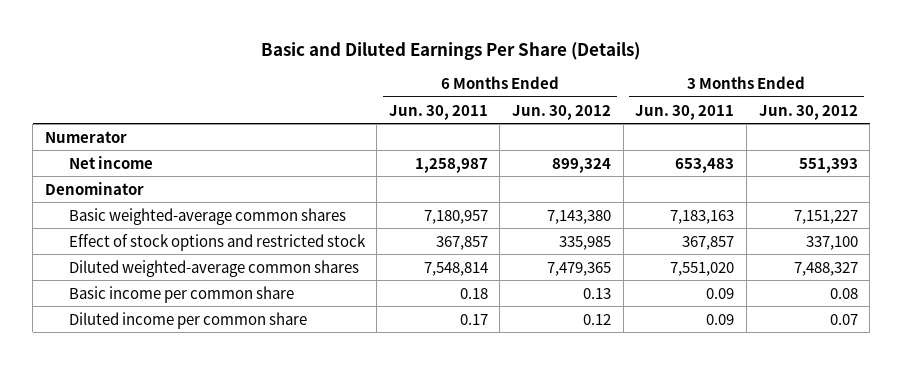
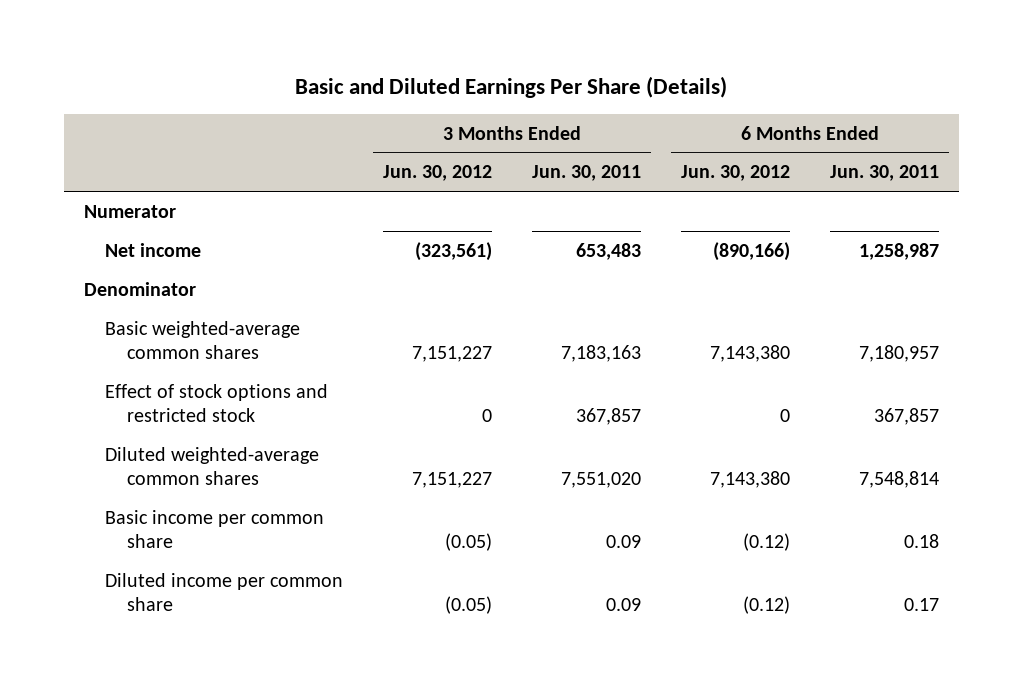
- | 6 Months Ended Jun. 30, 2011 | 6 Months Ended Jun. 30, 2012 | 3 Months Ended Jun. 30, 2011 | 3 Months Ended Jun. 30, 2012
+ | 3 Months Ended Jun. 30, 2012 | 3 Months Ended Jun. 30, 2011 | 6 Months Ended Jun. 30, 2012 | 6 Months Ended Jun. 30, 2011
- Net income | 1,258,987 | 899,324 | 653,483 | 551,393
+ Net income | (323,561) | 653,483 | (890,166) | 1,258,987
- Effect of stock options and restricted stock | 367,857 | 335,985 | 367,857 | 337,100
- Diluted weighted-average common shares | 7,548,814 | 7,479,365 | 7,551,020 | 7,488,327
- Basic income per common share | 0.18 | 0.13 | 0.09 | 0.08
- Diluted income per common share | 0.17 | 0.12 | 0.09 | 0.07
+ Effect of stock options and restricted stock | 0 | 367,857 | 0 | 367,857
+ Diluted weighted-average common shares | 7,151,227 | 7,551,020 | 7,143,380 | 7,548,814
+ Basic income per common share | (0.05) | 0.09 | (0.12) | 0.18
+ Diluted income per common share | (0.05) | 0.09 | (0.12) | 0.17

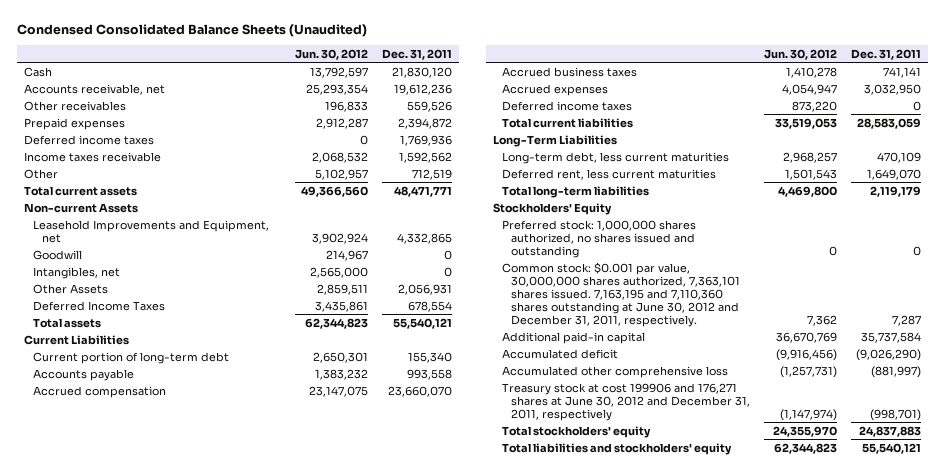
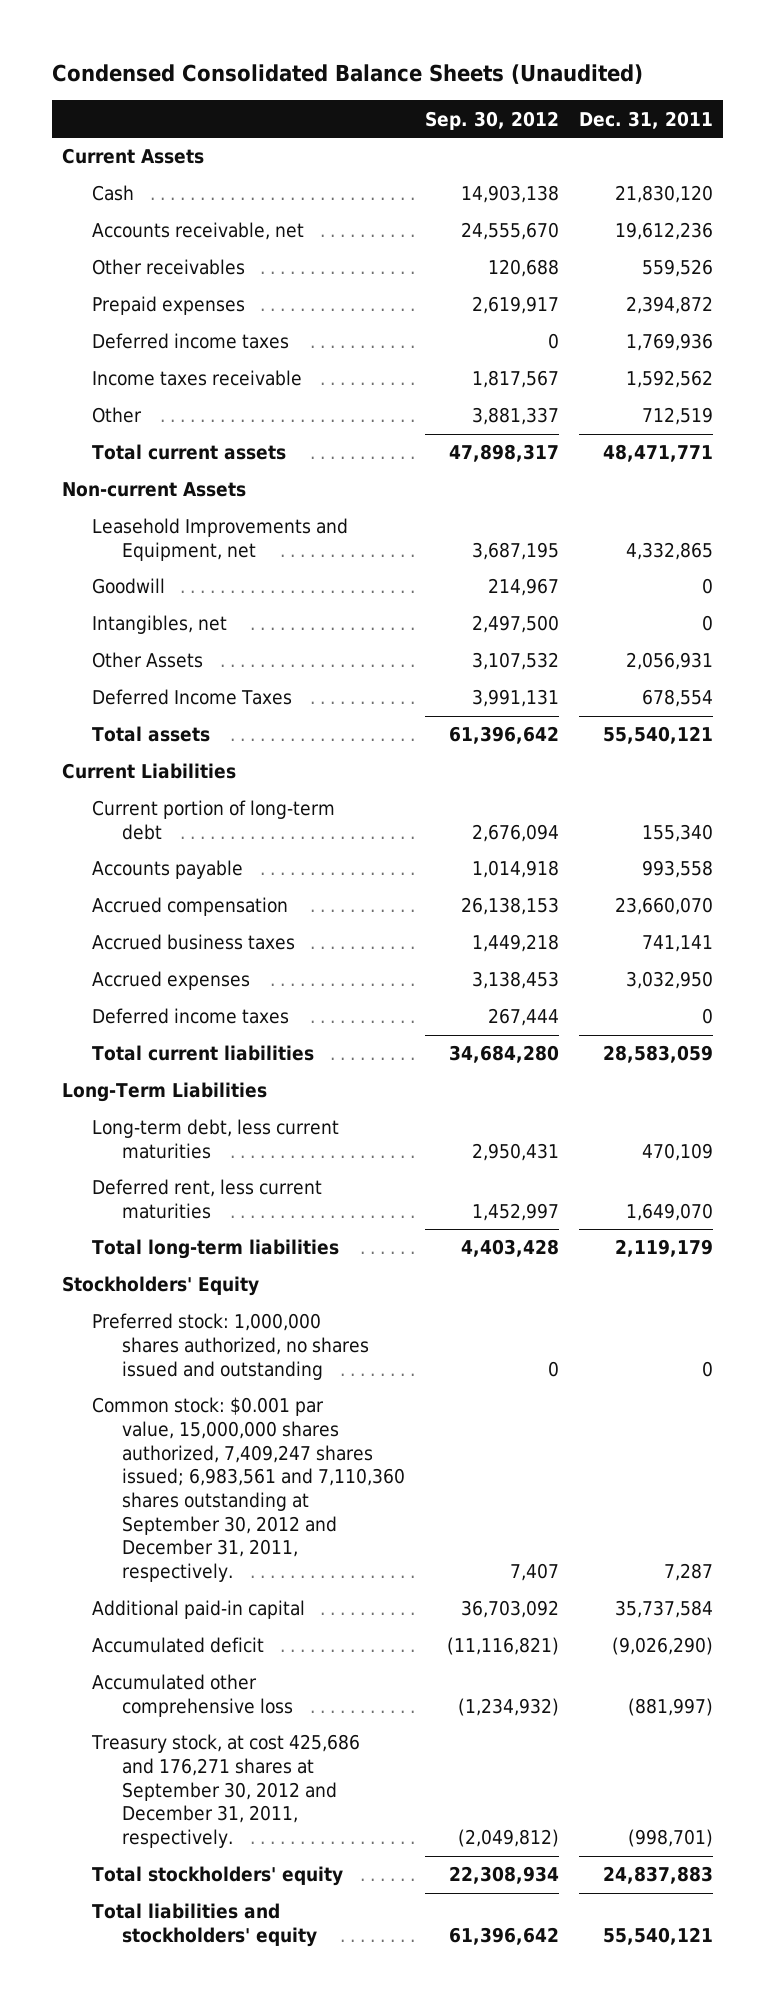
- | Jun. 30, 2012 | Dec. 31, 2011
+ | Sep. 30, 2012 | Dec. 31, 2011
+ Current Assets
- Common stock: $0.001 par value, 30,000,000 shares authorized, 7,363,101 shares issued. 7,163,195 and 7,110,360 shares outstanding at June 30, 2012 and December 31, 2011, respectively. | 7,362 | 7,287
+ Common stock: $0.001 par value, 15,000,000 shares authorized, 7,409,247 shares issued; 6,983,561 and 7,110,360 shares outstanding at September 30, 2012 and December 31, 2011, respectively. | 7,407 | 7,287
- Treasury stock at cost 199906 and 176,271 shares at June 30, 2012 and December 31, 2011, respectively | (1,147,974) | (998,701)
+ Treasury stock, at cost 425,686 and 176,271 shares at September 30, 2012 and December 31, 2011, respectively. | (2,049,812) | (998,701)

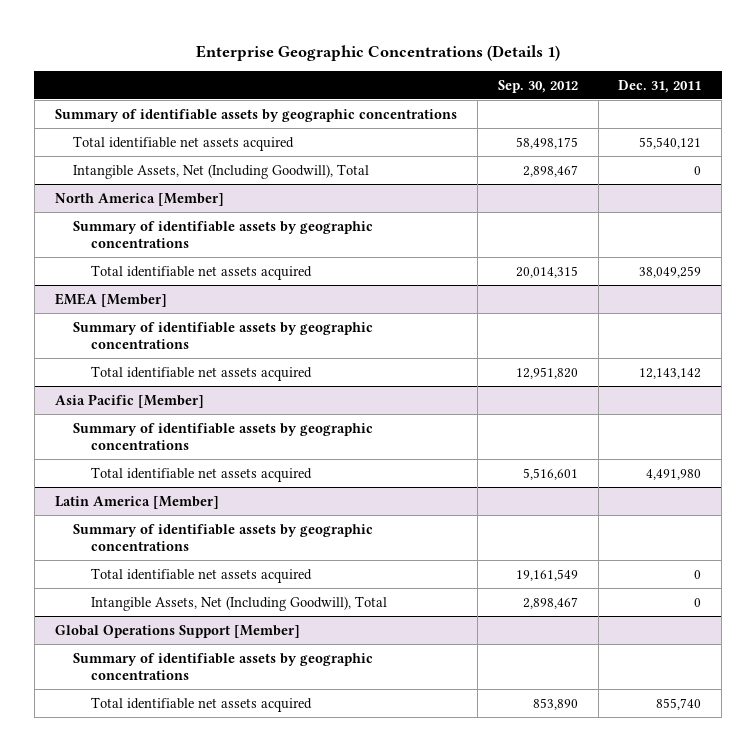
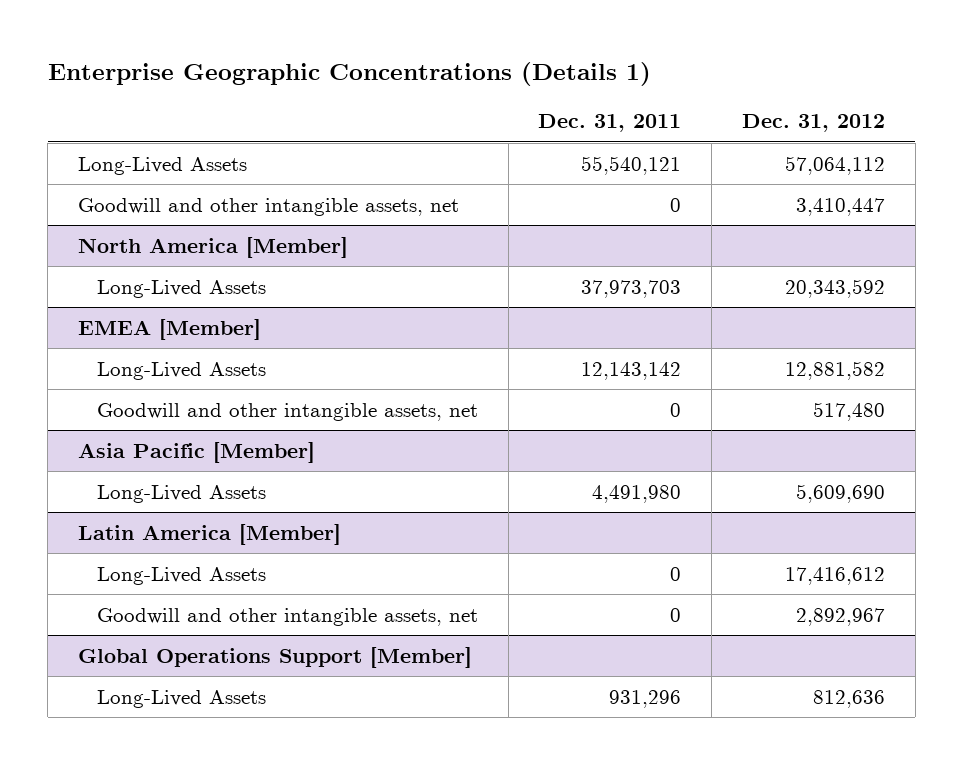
- | Sep. 30, 2012 | Dec. 31, 2011
+ | Dec. 31, 2011 | Dec. 31, 2012
- Summary of identifiable assets by geographic concentrations
- Total identifiable net assets acquired | 58,498,175 | 55,540,121
- Intangible Assets, Net (Including Goodwill), Total | 2,898,467 | 0
+ Long-Lived Assets | 55,540,121 | 57,064,112
+ Goodwill and other intangible assets, net | 0 | 3,410,447
@ North America [Member]
- Summary of identifiable assets by geographic concentrations
- Total identifiable net assets acquired | 20,014,315 | 38,049,259
+ Long-Lived Assets | 37,973,703 | 20,343,592
@ EMEA [Member]
- Summary of identifiable assets by geographic concentrations
- Total identifiable net assets acquired | 12,951,820 | 12,143,142
+ Long-Lived Assets | 12,143,142 | 12,881,582
+ Goodwill and other intangible assets, net | 0 | 517,480
@ Asia Pacific [Member]
- Summary of identifiable assets by geographic concentrations
- Total identifiable net assets acquired | 5,516,601 | 4,491,980
+ Long-Lived Assets | 4,491,980 | 5,609,690
@ Latin America [Member]
- Summary of identifiable assets by geographic concentrations
- Total identifiable net assets acquired | 19,161,549 | 0
- Intangible Assets, Net (Including Goodwill), Total | 2,898,467 | 0
+ Long-Lived Assets | 0 | 17,416,612
+ Goodwill and other intangible assets, net | 0 | 2,892,967
@ Global Operations Support [Member]
- Summary of identifiable assets by geographic concentrations
- Total identifiable net assets acquired | 853,890 | 855,740
+ Long-Lived Assets | 931,296 | 812,636

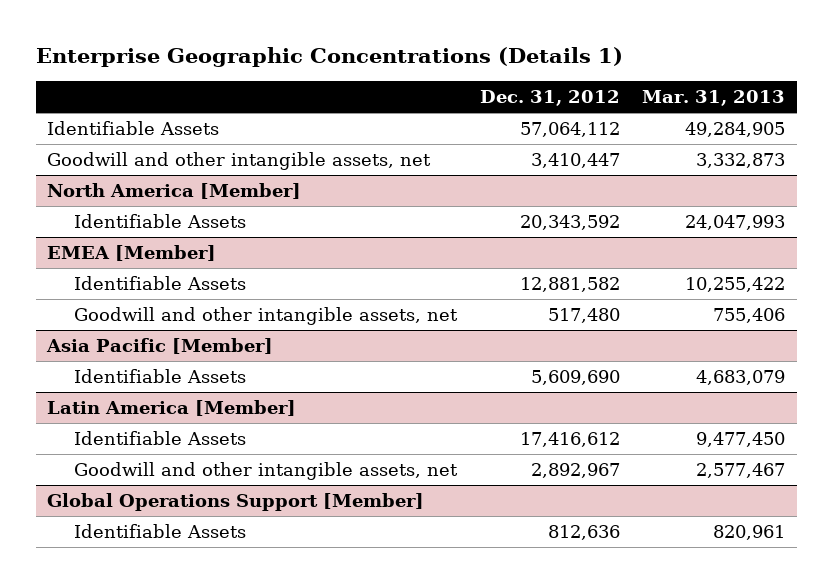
- | Dec. 31, 2011 | Dec. 31, 2012
+ | Dec. 31, 2012 | Mar. 31, 2013
- Long-Lived Assets | 55,540,121 | 57,064,112
+ Identifiable Assets | 57,064,112 | 49,284,905
@ North America [Member]
- Long-Lived Assets | 37,973,703 | 20,343,592
+ Identifiable Assets | 20,343,592 | 24,047,993
@ EMEA [Member]
- Long-Lived Assets | 12,143,142 | 12,881,582
+ Identifiable Assets | 12,881,582 | 10,255,422
@ Asia Pacific [Member]
- Long-Lived Assets | 4,491,980 | 5,609,690
+ Identifiable Assets | 5,609,690 | 4,683,079
@ Latin America [Member]
- Long-Lived Assets | 0 | 17,416,612
+ Identifiable Assets | 17,416,612 | 9,477,450
@ Global Operations Support [Member]
- Long-Lived Assets | 931,296 | 812,636
+ Identifiable Assets | 812,636 | 820,961

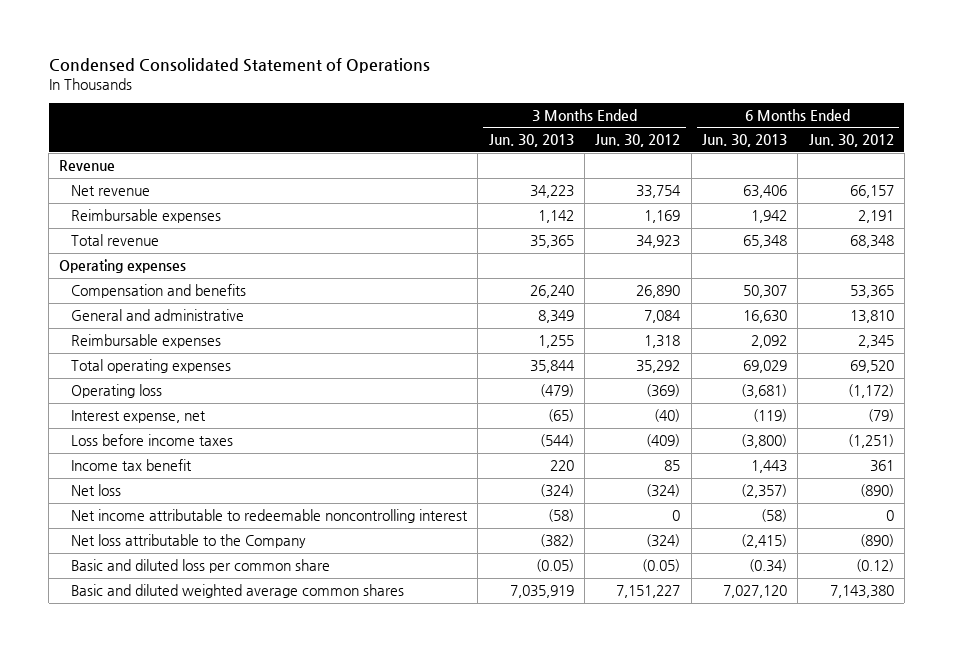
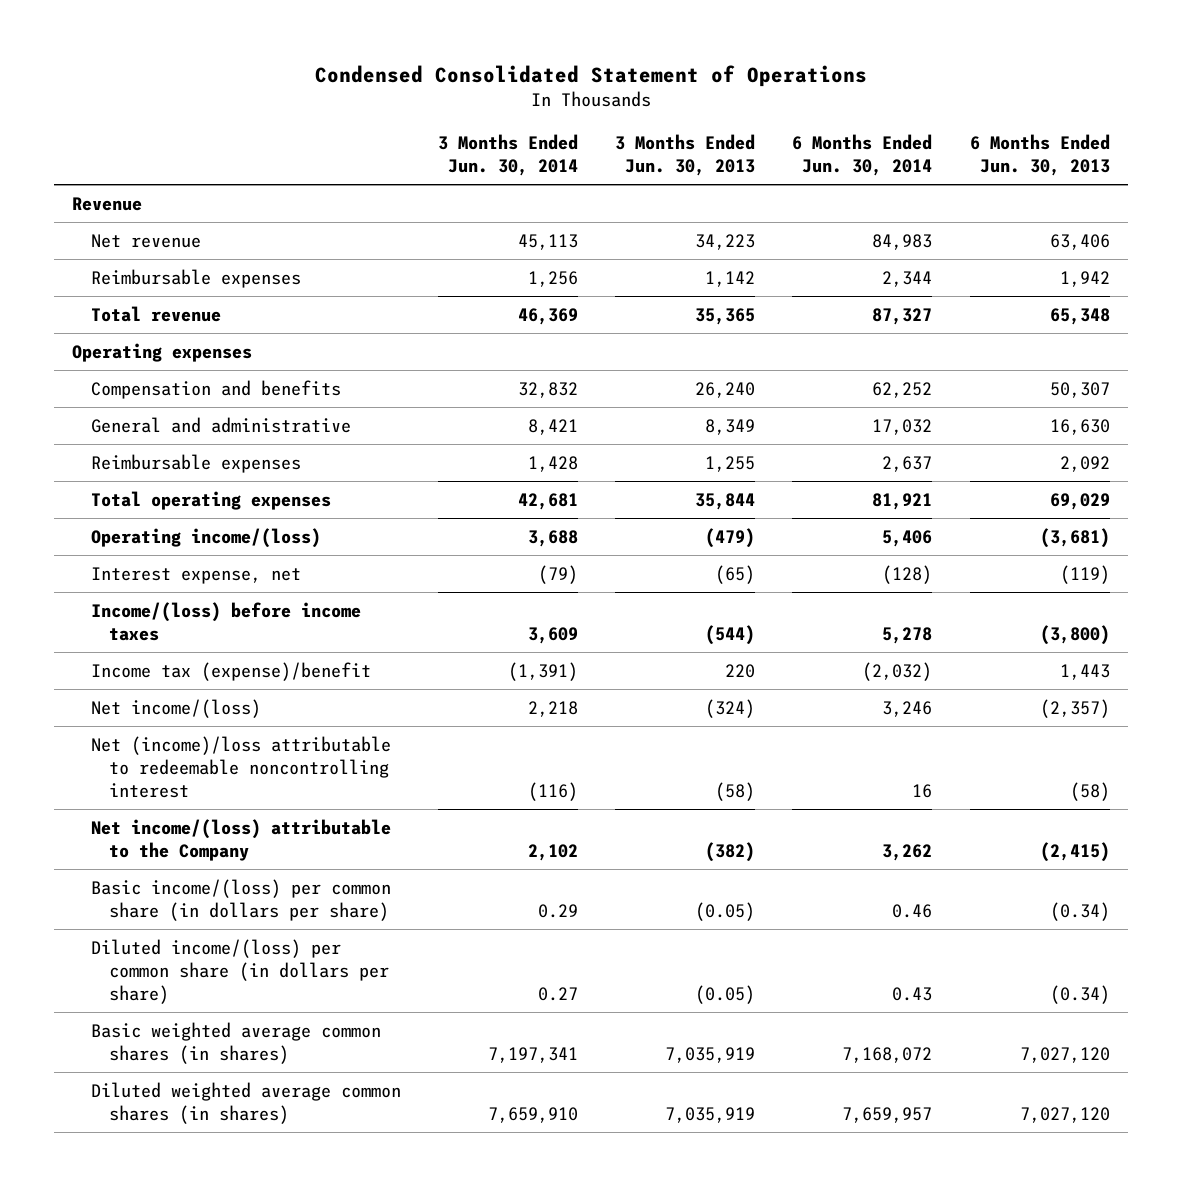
- | 3 Months Ended Jun. 30, 2013 | 3 Months Ended Jun. 30, 2012 | 6 Months Ended Jun. 30, 2013 | 6 Months Ended Jun. 30, 2012
+ | 3 Months Ended Jun. 30, 2014 | 3 Months Ended Jun. 30, 2013 | 6 Months Ended Jun. 30, 2014 | 6 Months Ended Jun. 30, 2013
- Operating loss | (479) | (369) | (3,681) | (1,172)
+ Operating income/(loss) | 3,688 | (479) | 5,406 | (3,681)
- Loss before income taxes | (544) | (409) | (3,800) | (1,251)
- Income tax benefit | 220 | 85 | 1,443 | 361
- Net loss | (324) | (324) | (2,357) | (890)
- Net income attributable to redeemable noncontrolling interest | (58) | 0 | (58) | 0
- Net loss attributable to the Company | (382) | (324) | (2,415) | (890)
- Basic and diluted loss per common share | (0.05) | (0.05) | (0.34) | (0.12)
- Basic and diluted weighted average common shares | 7,035,919 | 7,151,227 | 7,027,120 | 7,143,380
+ Income/(loss) before income taxes | 3,609 | (544) | 5,278 | (3,800)
+ Income tax (expense)/benefit | (1,391) | 220 | (2,032) | 1,443
+ Net income/(loss) | 2,218 | (324) | 3,246 | (2,357)
+ Net (income)/loss attributable to redeemable noncontrolling interest | (116) | (58) | 16 | (58)
+ Net income/(loss) attributable to the Company | 2,102 | (382) | 3,262 | (2,415)
+ Basic income/(loss) per common share (in dollars per share) | 0.29 | (0.05) | 0.46 | (0.34)
+ Diluted income/(loss) per common share (in dollars per share) | 0.27 | (0.05) | 0.43 | (0.34)
+ Basic weighted average common shares (in shares) | 7,197,341 | 7,035,919 | 7,168,072 | 7,027,120
+ Diluted weighted average common shares (in shares) | 7,659,910 | 7,035,919 | 7,659,957 | 7,027,120

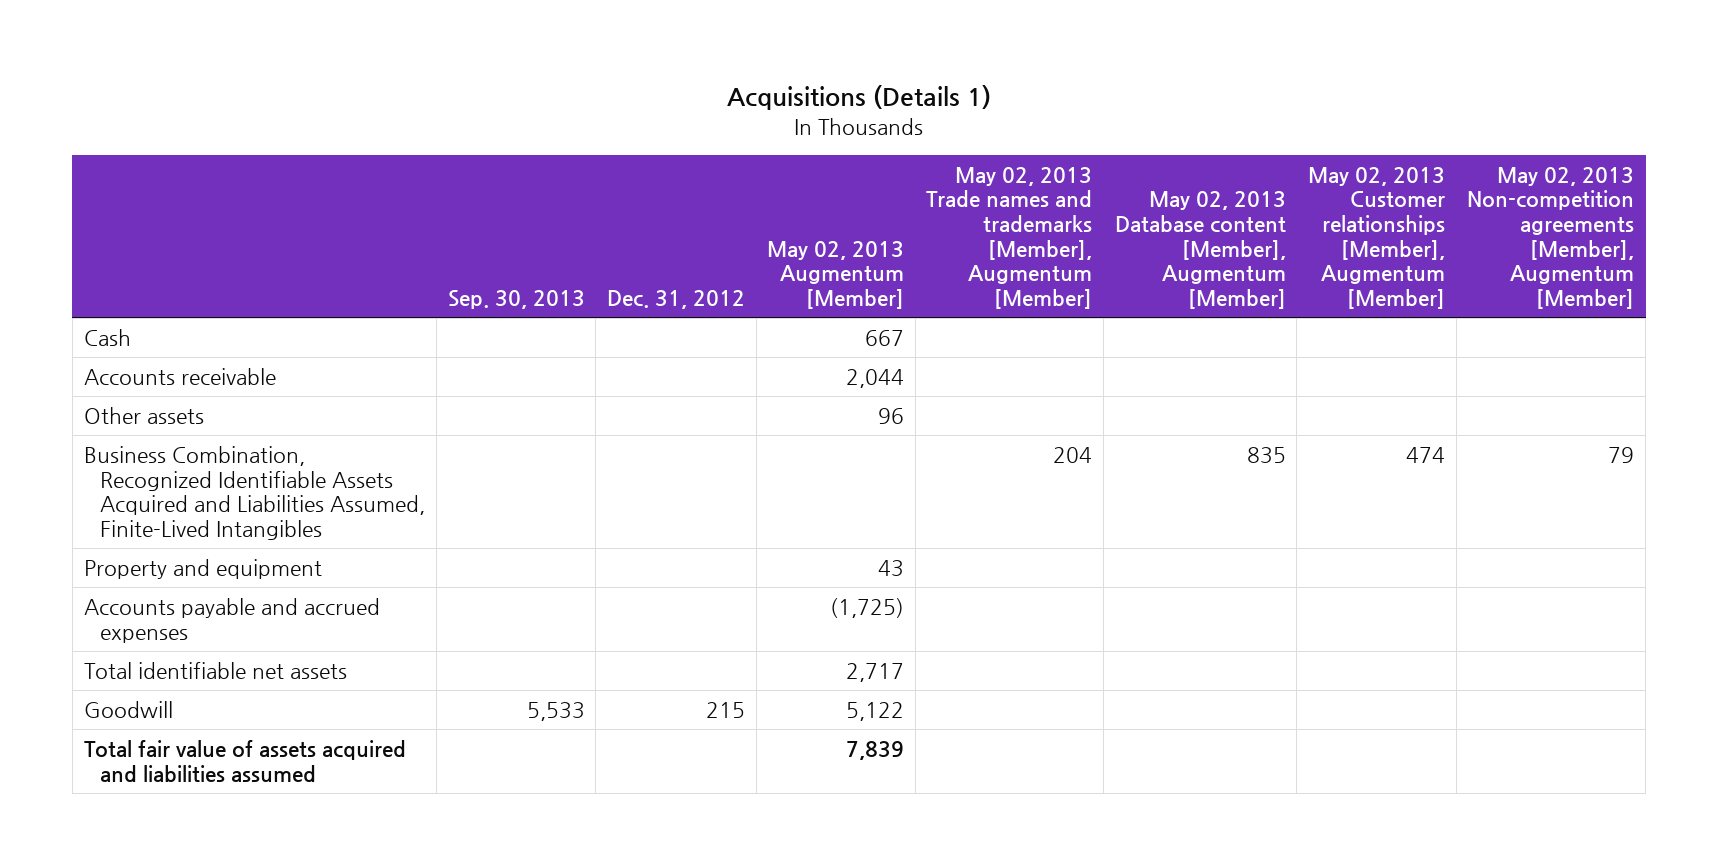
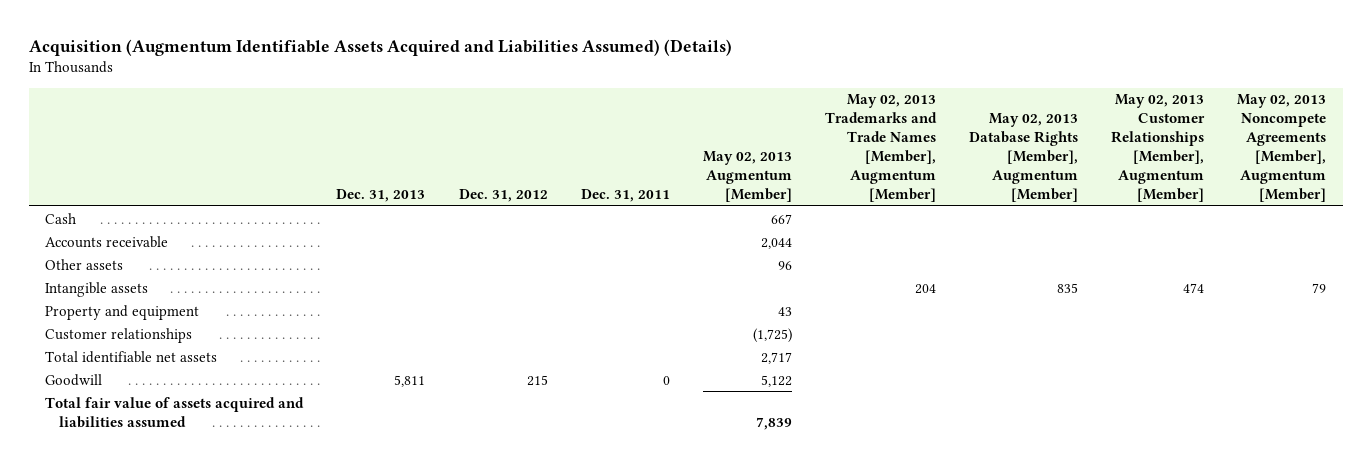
- Acquisitions (Details 1)
+ Acquisition (Augmentum Identifiable Assets Acquired and Liabilities Assumed) (Details)
- | Sep. 30, 2013 | Dec. 31, 2012 | May 02, 2013 Augmentum [Member] | May 02, 2013 Trade names and trademarks [Member], Augmentum [Member] | May 02, 2013 Database content [Member], Augmentum [Member] | May 02, 2013 Customer relationships [Member], Augmentum [Member] | May 02, 2013 Non-competition agreements [Member], Augmentum [Member]
+ | Dec. 31, 2013 | Dec. 31, 2012 | Dec. 31, 2011 | May 02, 2013 Augmentum [Member] | May 02, 2013 Trademarks and Trade Names [Member], Augmentum [Member] | May 02, 2013 Database Rights [Member], Augmentum [Member] | May 02, 2013 Customer Relationships [Member], Augmentum [Member] | May 02, 2013 Noncompete Agreements [Member], Augmentum [Member]
- Business Combination, Recognized Identifiable Assets Acquired and Liabilities Assumed, Finite-Lived Intangibles | | | | 204 | 835 | 474 | 79
+ Intangible assets | | | | | 204 | 835 | 474 | 79
- Accounts payable and accrued expenses | | | (1,725) | | | |
+ Customer relationships | | | | (1,725) | | | |

